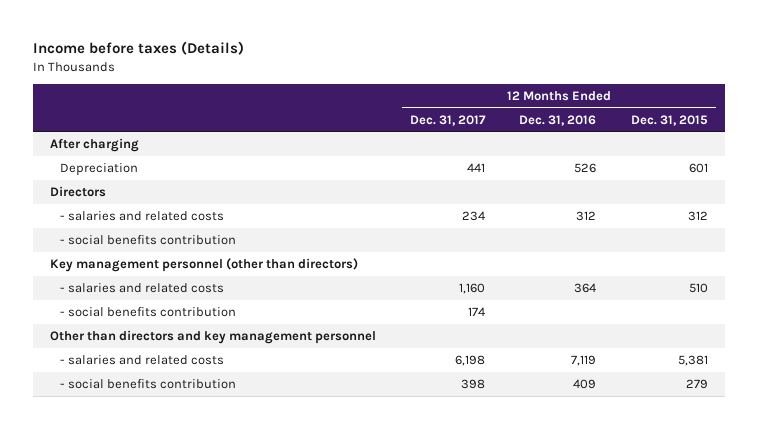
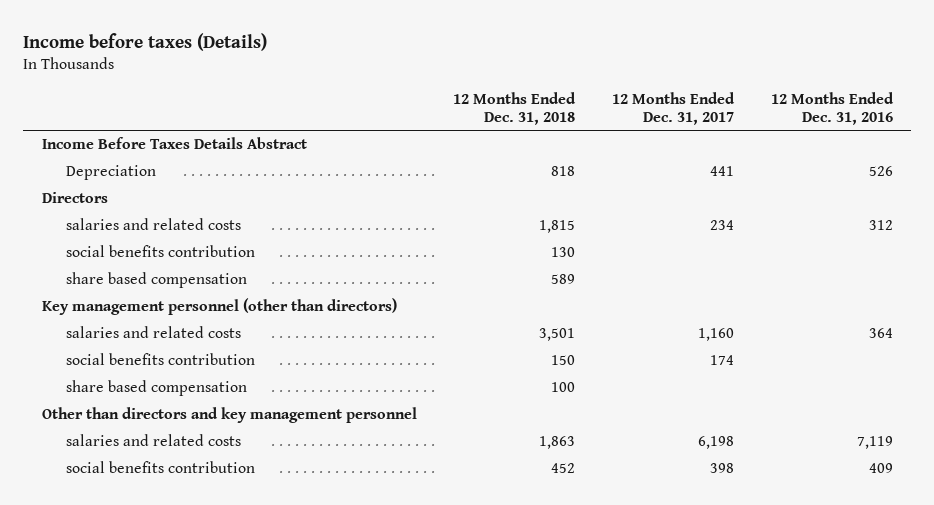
- | 12 Months Ended Dec. 31, 2017 | 12 Months Ended Dec. 31, 2016 | 12 Months Ended Dec. 31, 2015
+ | 12 Months Ended Dec. 31, 2018 | 12 Months Ended Dec. 31, 2017 | 12 Months Ended Dec. 31, 2016
- After charging
+ Income Before Taxes Details Abstract
- - salaries and related costs | 234 | 312 | 312
- - social benefits contribution
+ salaries and related costs | 1,815 | 234 | 312
+ social benefits contribution | 130 | |
+ share based compensation | 589 | |
- - salaries and related costs | 1,160 | 364 | 510
- - social benefits contribution | 174 | |
+ salaries and related costs | 3,501 | 1,160 | 364
+ social benefits contribution | 150 | 174 |
+ share based compensation | 100 | |
- - salaries and related costs | 6,198 | 7,119 | 5,381
- - social benefits contribution | 398 | 409 | 279
+ salaries and related costs | 1,863 | 6,198 | 7,119
+ social benefits contribution | 452 | 398 | 409

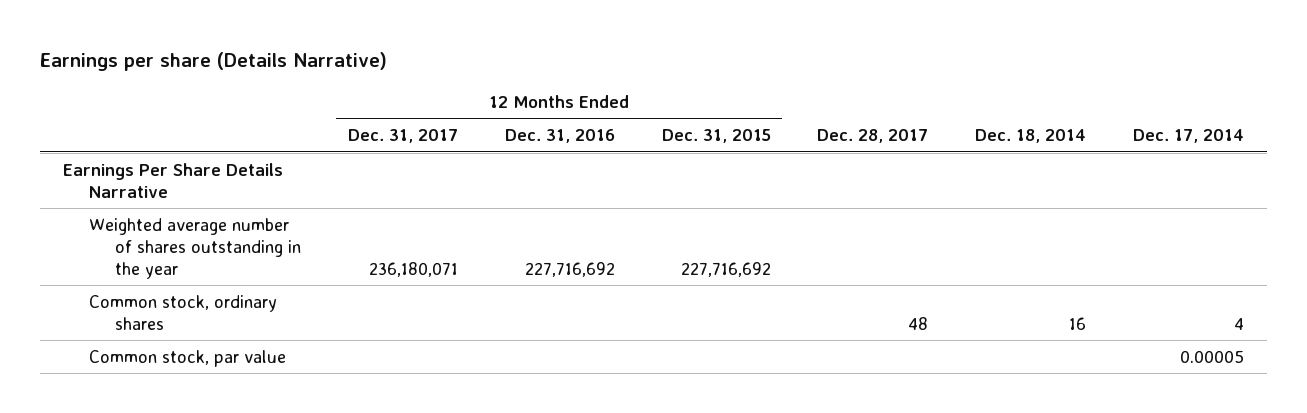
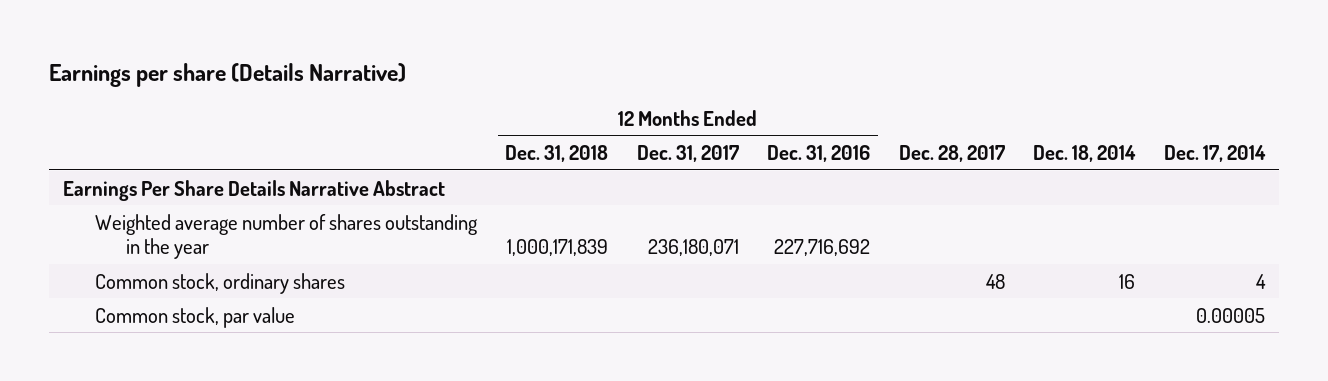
- | 12 Months Ended Dec. 31, 2017 | 12 Months Ended Dec. 31, 2016 | 12 Months Ended Dec. 31, 2015 | Dec. 28, 2017 | Dec. 18, 2014 | Dec. 17, 2014
+ | 12 Months Ended Dec. 31, 2018 | 12 Months Ended Dec. 31, 2017 | 12 Months Ended Dec. 31, 2016 | Dec. 28, 2017 | Dec. 18, 2014 | Dec. 17, 2014
- Earnings Per Share Details Narrative
+ Earnings Per Share Details Narrative Abstract

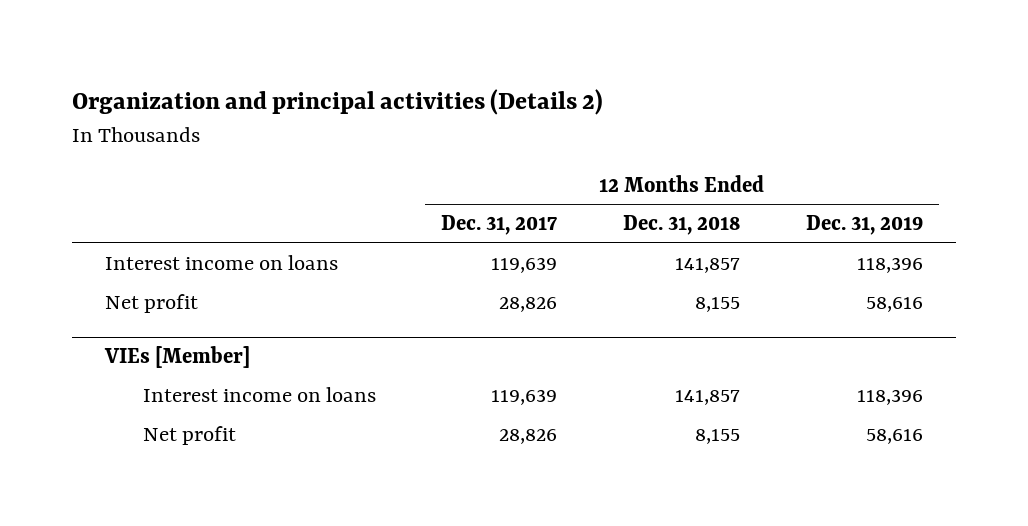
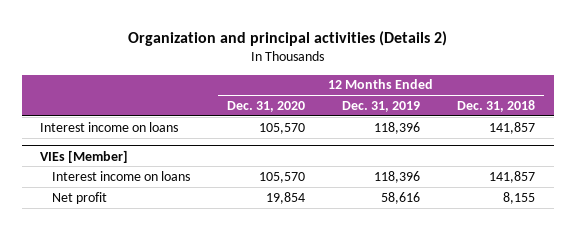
- | 12 Months Ended Dec. 31, 2017 | 12 Months Ended Dec. 31, 2018 | 12 Months Ended Dec. 31, 2019
+ | 12 Months Ended Dec. 31, 2020 | 12 Months Ended Dec. 31, 2019 | 12 Months Ended Dec. 31, 2018
- Net profit | 28,826 | 8,155 | 58,616

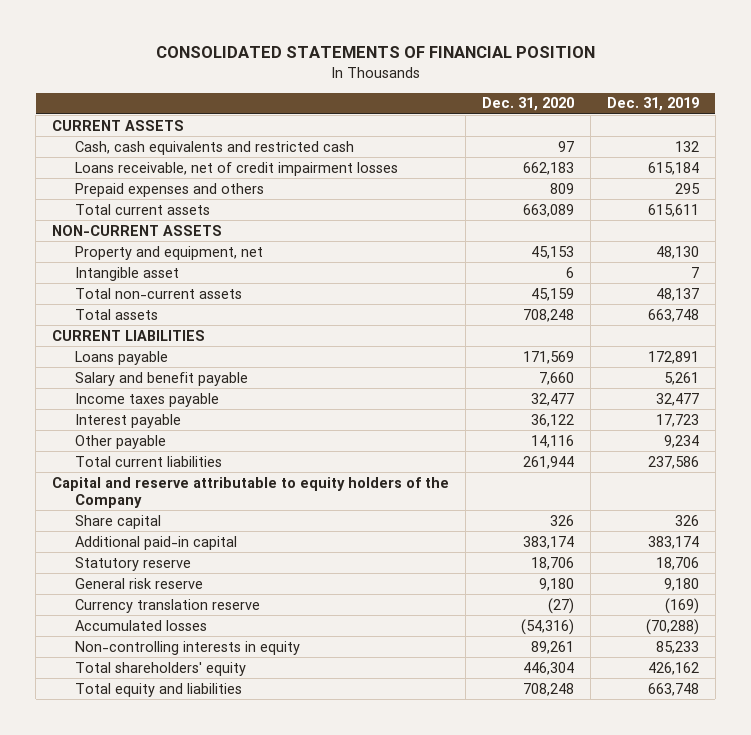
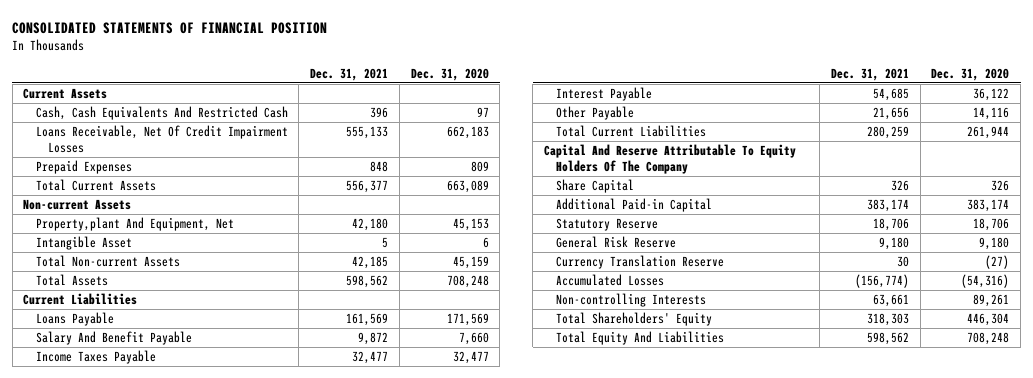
- | Dec. 31, 2020 | Dec. 31, 2019
+ | Dec. 31, 2021 | Dec. 31, 2020
- CURRENT ASSETS
- Cash, cash equivalents and restricted cash | 97 | 132
- Loans receivable, net of credit impairment losses | 662,183 | 615,184
- Prepaid expenses and others | 809 | 295
- Total current assets | 663,089 | 615,611
- NON-CURRENT ASSETS
- Property and equipment, net | 45,153 | 48,130
- Intangible asset | 6 | 7
- Total non-current assets | 45,159 | 48,137
- Total assets | 708,248 | 663,748
- CURRENT LIABILITIES
- Loans payable | 171,569 | 172,891
- Salary and benefit payable | 7,660 | 5,261
- Income taxes payable | 32,477 | 32,477
- Interest payable | 36,122 | 17,723
- Other payable | 14,116 | 9,234
- Total current liabilities | 261,944 | 237,586
- Capital and reserve attributable to equity holders of the Company
- Share capital | 326 | 326
- Additional paid-in capital | 383,174 | 383,174
- Statutory reserve | 18,706 | 18,706
- General risk reserve | 9,180 | 9,180
- Currency translation reserve | (27) | (169)
- Accumulated losses | (54,316) | (70,288)
- Non-controlling interests in equity | 89,261 | 85,233
- Total shareholders' equity | 446,304 | 426,162
- Total equity and liabilities | 708,248 | 663,748
+ Current Assets
+ Cash, Cash Equivalents And Restricted Cash | 396 | 97
+ Loans Receivable, Net Of Credit Impairment Losses | 555,133 | 662,183
+ Prepaid Expenses | 848 | 809
+ Total Current Assets | 556,377 | 663,089
+ Non-current Assets
+ Property,plant And Equipment, Net | 42,180 | 45,153
+ Intangible Asset | 5 | 6
+ Total Non-current Assets | 42,185 | 45,159
+ Total Assets | 598,562 | 708,248
+ Current Liabilities
+ Loans Payable | 161,569 | 171,569
+ Salary And Benefit Payable | 9,872 | 7,660
+ Income Taxes Payable | 32,477 | 32,477
+ Interest Payable | 54,685 | 36,122
+ Other Payable | 21,656 | 14,116
+ Total Current Liabilities | 280,259 | 261,944
+ Capital And Reserve Attributable To Equity Holders Of The Company
+ Share Capital | 326 | 326
+ Additional Paid-in Capital | 383,174 | 383,174
+ Statutory Reserve | 18,706 | 18,706
+ General Risk Reserve | 9,180 | 9,180
+ Currency Translation Reserve | 30 | (27)
+ Accumulated Losses | (156,774) | (54,316)
+ Non-controlling Interests | 63,661 | 89,261
+ Total Shareholders' Equity | 318,303 | 446,304
+ Total Equity And Liabilities | 598,562 | 708,248

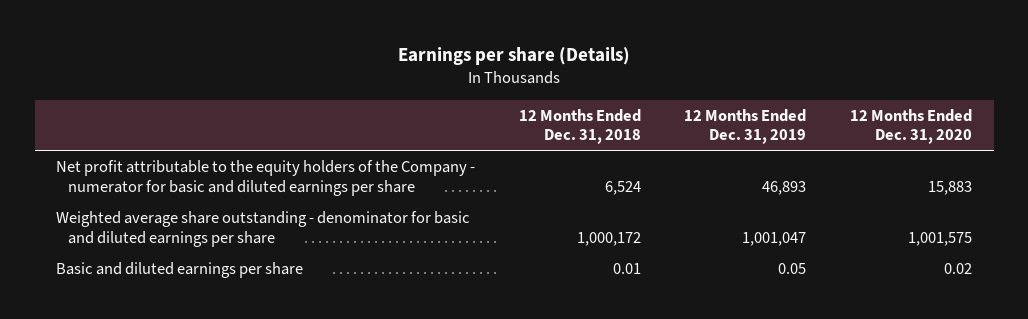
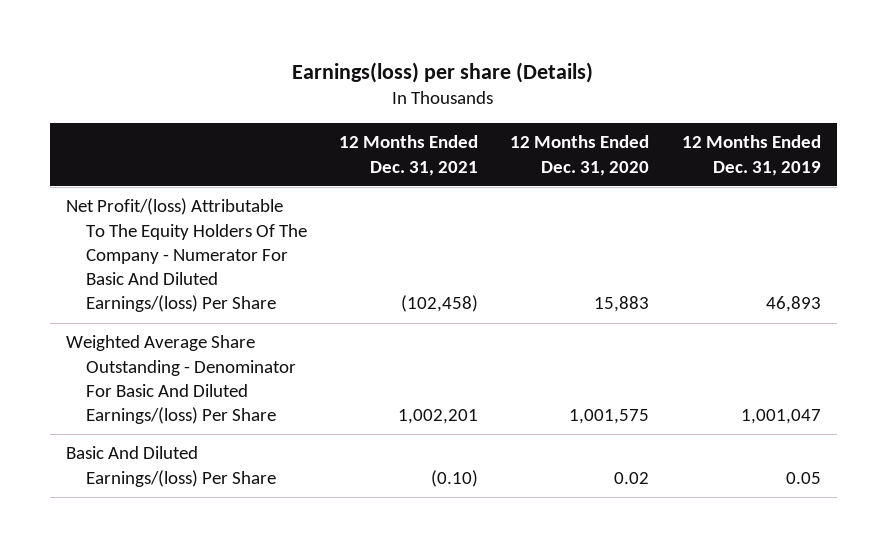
- Earnings per share (Details)
+ Earnings(loss) per share (Details)
- | 12 Months Ended Dec. 31, 2018 | 12 Months Ended Dec. 31, 2019 | 12 Months Ended Dec. 31, 2020
+ | 12 Months Ended Dec. 31, 2021 | 12 Months Ended Dec. 31, 2020 | 12 Months Ended Dec. 31, 2019
- Net profit attributable to the equity holders of the Company - numerator for basic and diluted earnings per share | 6,524 | 46,893 | 15,883
- Weighted average share outstanding - denominator for basic and diluted earnings per share | 1,000,172 | 1,001,047 | 1,001,575
- Basic and diluted earnings per share | 0.01 | 0.05 | 0.02
+ Net Profit/(loss) Attributable To The Equity Holders Of The Company - Numerator For Basic And Diluted Earnings/(loss) Per Share | (102,458) | 15,883 | 46,893
+ Weighted Average Share Outstanding - Denominator For Basic And Diluted Earnings/(loss) Per Share | 1,002,201 | 1,001,575 | 1,001,047
+ Basic And Diluted Earnings/(loss) Per Share | (0.10) | 0.02 | 0.05

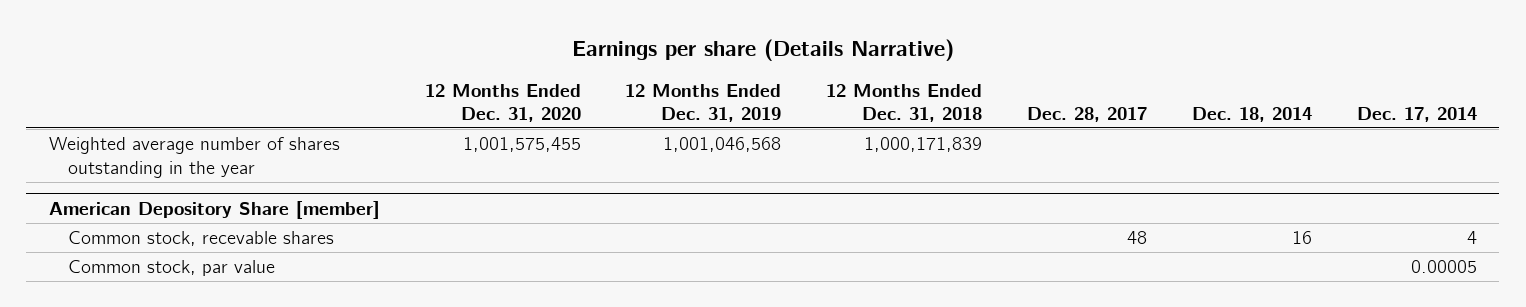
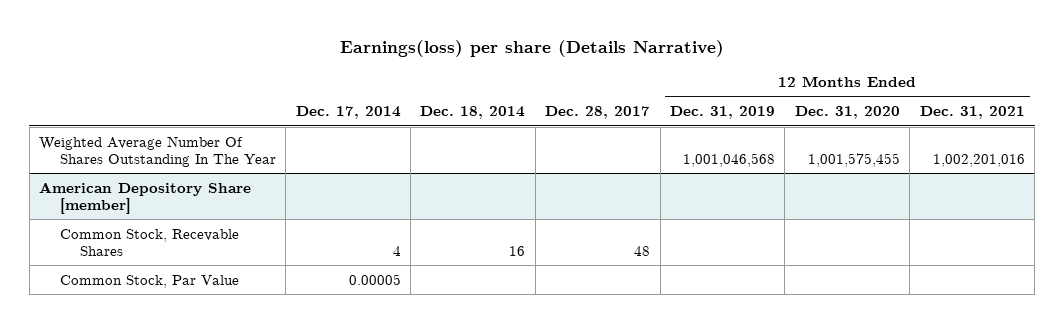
- Earnings per share (Details Narrative)
+ Earnings(loss) per share (Details Narrative)
- | 12 Months Ended Dec. 31, 2020 | 12 Months Ended Dec. 31, 2019 | 12 Months Ended Dec. 31, 2018 | Dec. 28, 2017 | Dec. 18, 2014 | Dec. 17, 2014
+ | Dec. 17, 2014 | Dec. 18, 2014 | Dec. 28, 2017 | 12 Months Ended Dec. 31, 2019 | 12 Months Ended Dec. 31, 2020 | 12 Months Ended Dec. 31, 2021
- Weighted average number of shares outstanding in the year | 1,001,575,455 | 1,001,046,568 | 1,000,171,839 | | |
+ Weighted Average Number Of Shares Outstanding In The Year | | | | 1,001,046,568 | 1,001,575,455 | 1,002,201,016
@ American Depository Share [member]
- Common stock, recevable shares | | | | 48 | 16 | 4
- Common stock, par value | | | | | | 0.00005
+ Common Stock, Recevable Shares | 4 | 16 | 48 | | |
+ Common Stock, Par Value | 0.00005 | | | | |

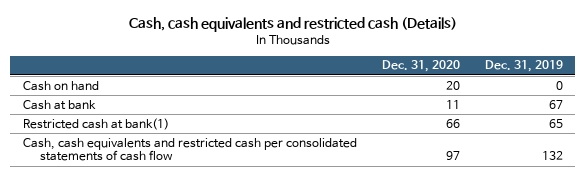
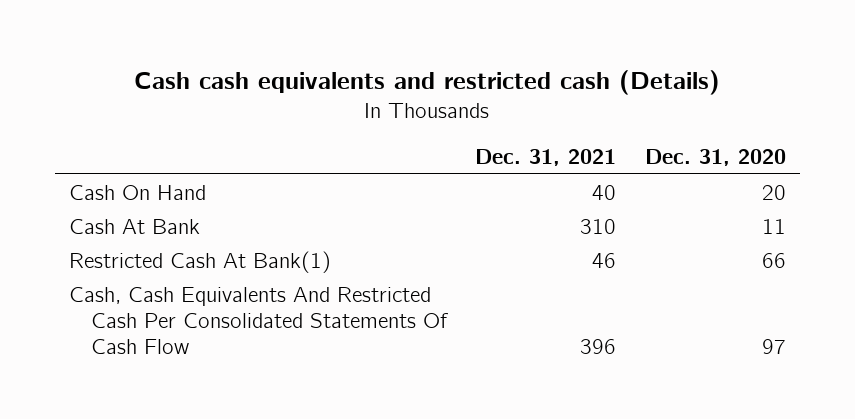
- Cash, cash equivalents and restricted cash (Details)
+ Cash cash equivalents and restricted cash (Details)
- | Dec. 31, 2020 | Dec. 31, 2019
+ | Dec. 31, 2021 | Dec. 31, 2020
- Cash on hand | 20 | 0
- Cash at bank | 11 | 67
- Restricted cash at bank(1) | 66 | 65
- Cash, cash equivalents and restricted cash per consolidated statements of cash flow | 97 | 132
+ Cash On Hand | 40 | 20
+ Cash At Bank | 310 | 11
+ Restricted Cash At Bank(1) | 46 | 66
+ Cash, Cash Equivalents And Restricted Cash Per Consolidated Statements Of Cash Flow | 396 | 97

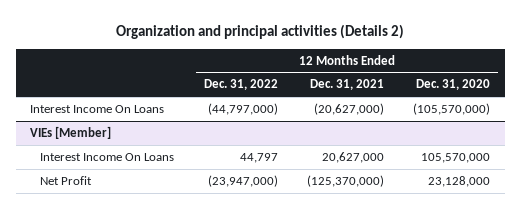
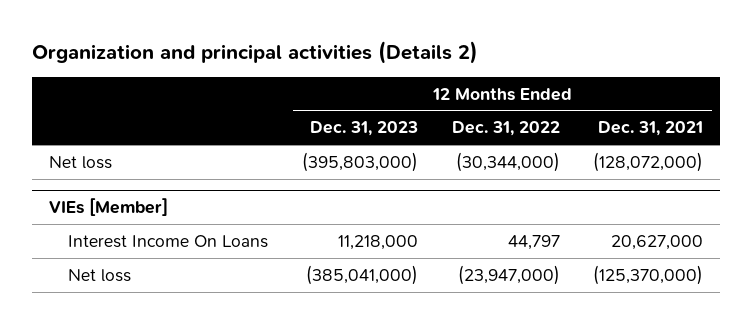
- | 12 Months Ended Dec. 31, 2022 | 12 Months Ended Dec. 31, 2021 | 12 Months Ended Dec. 31, 2020
+ | 12 Months Ended Dec. 31, 2023 | 12 Months Ended Dec. 31, 2022 | 12 Months Ended Dec. 31, 2021
- Interest Income On Loans | (44,797,000) | (20,627,000) | (105,570,000)
+ Net loss | (395,803,000) | (30,344,000) | (128,072,000)
@ VIEs [Member]
- Net Profit | (23,947,000) | (125,370,000) | 23,128,000
+ Net loss | (385,041,000) | (23,947,000) | (125,370,000)

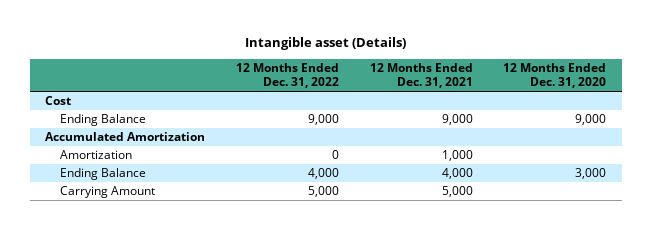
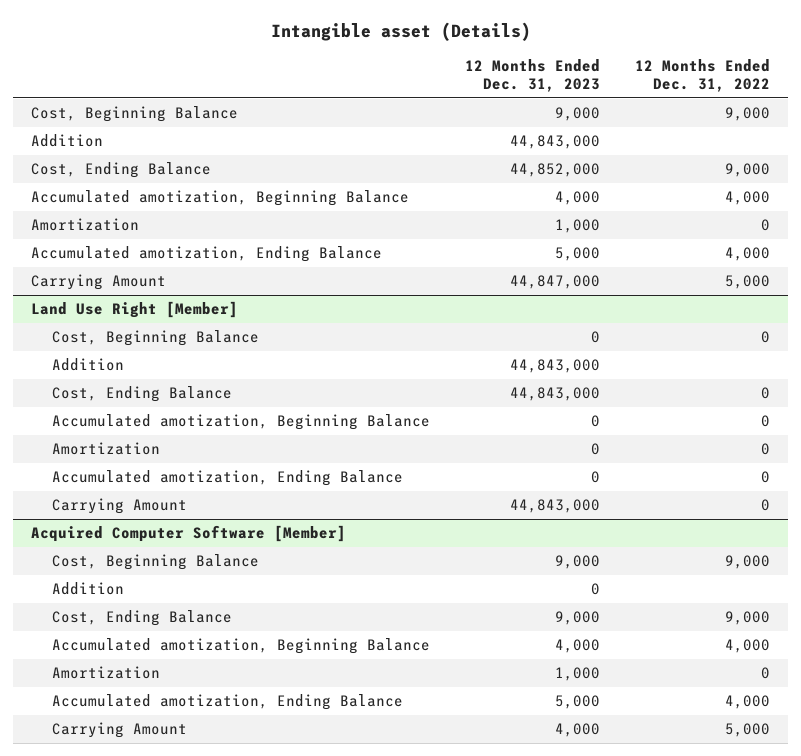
- | 12 Months Ended Dec. 31, 2022 | 12 Months Ended Dec. 31, 2021 | 12 Months Ended Dec. 31, 2020
+ | 12 Months Ended Dec. 31, 2023 | 12 Months Ended Dec. 31, 2022
- Cost
- Ending Balance | 9,000 | 9,000 | 9,000
- Accumulated Amortization
+ Cost, Beginning Balance | 9,000 | 9,000
+ Addition | 44,843,000 |
+ Cost, Ending Balance | 44,852,000 | 9,000
+ Accumulated amotization, Beginning Balance | 4,000 | 4,000
- Ending Balance | 4,000 | 4,000 | 3,000
+ Accumulated amotization, Ending Balance | 5,000 | 4,000
+ Land Use Right [Member]
+ Cost, Beginning Balance | 0 | 0
+ Addition | 44,843,000 |
+ Cost, Ending Balance | 44,843,000 | 0
+ Accumulated amotization, Beginning Balance | 0 | 0
+ Amortization | 0 | 0
+ Accumulated amotization, Ending Balance | 0 | 0
+ Carrying Amount | 44,843,000 | 0
+ Acquired Computer Software [Member]
+ Cost, Beginning Balance | 9,000 | 9,000
+ Addition | 0 |
+ Cost, Ending Balance | 9,000 | 9,000
+ Accumulated amotization, Beginning Balance | 4,000 | 4,000
+ Amortization | 1,000 | 0
+ Accumulated amotization, Ending Balance | 5,000 | 4,000
+ Carrying Amount | 4,000 | 5,000

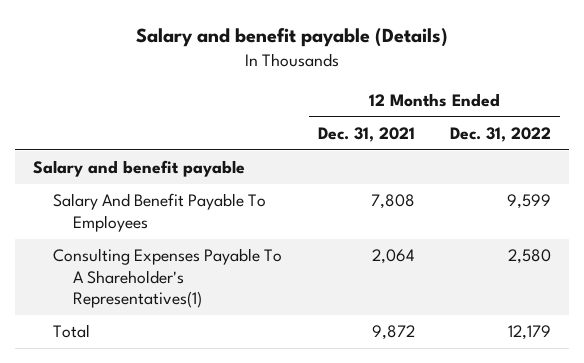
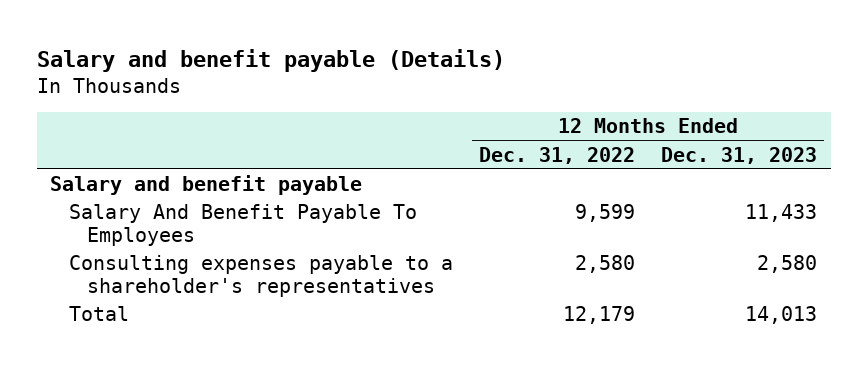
- | 12 Months Ended Dec. 31, 2021 | 12 Months Ended Dec. 31, 2022
+ | 12 Months Ended Dec. 31, 2022 | 12 Months Ended Dec. 31, 2023
- Consulting Expenses Payable To A Shareholder's Representatives(1) | 2,064 | 2,580
+ Consulting expenses payable to a shareholder's representatives | 2,580 | 2,580

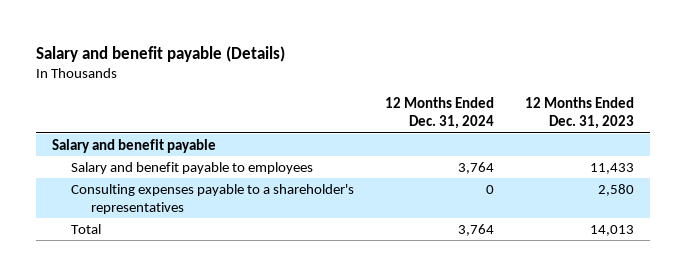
- | 12 Months Ended Dec. 31, 2022 | 12 Months Ended Dec. 31, 2023
+ | 12 Months Ended Dec. 31, 2024 | 12 Months Ended Dec. 31, 2023
- Salary And Benefit Payable To Employees | 9,599 | 11,433
+ Salary and benefit payable to employees | 3,764 | 11,433

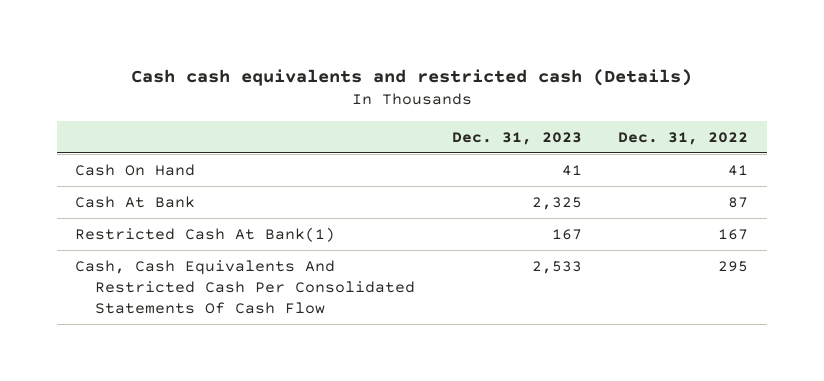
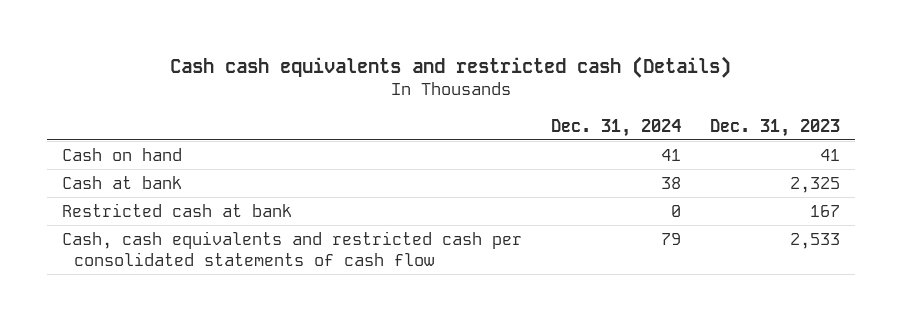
- | Dec. 31, 2023 | Dec. 31, 2022
+ | Dec. 31, 2024 | Dec. 31, 2023
- Cash On Hand | 41 | 41
- Cash At Bank | 2,325 | 87
- Restricted Cash At Bank(1) | 167 | 167
- Cash, Cash Equivalents And Restricted Cash Per Consolidated Statements Of Cash Flow | 2,533 | 295
+ Cash on hand | 41 | 41
+ Cash at bank | 38 | 2,325
+ Restricted cash at bank | 0 | 167
+ Cash, cash equivalents and restricted cash per consolidated statements of cash flow | 79 | 2,533

